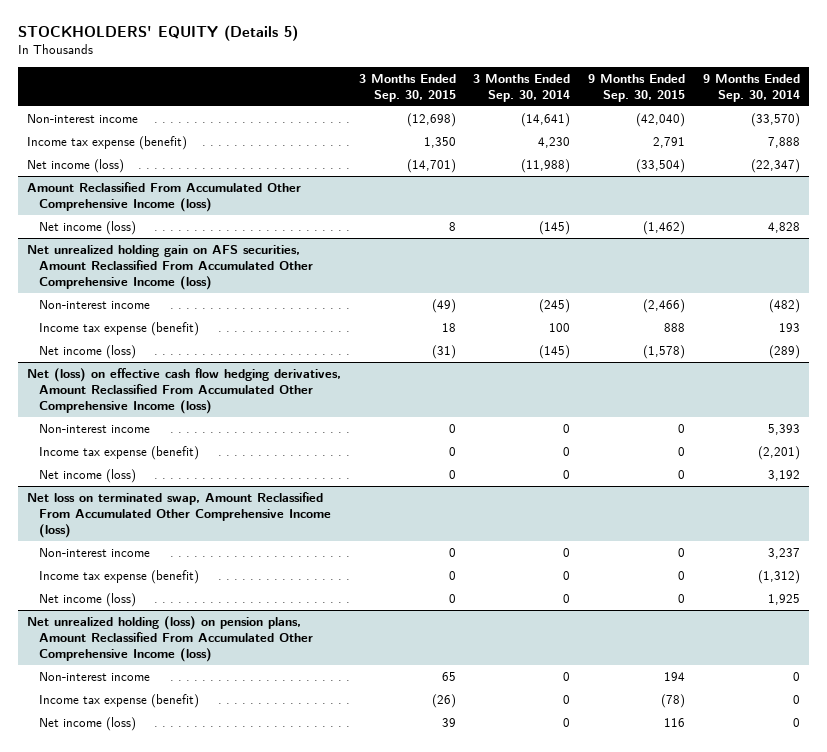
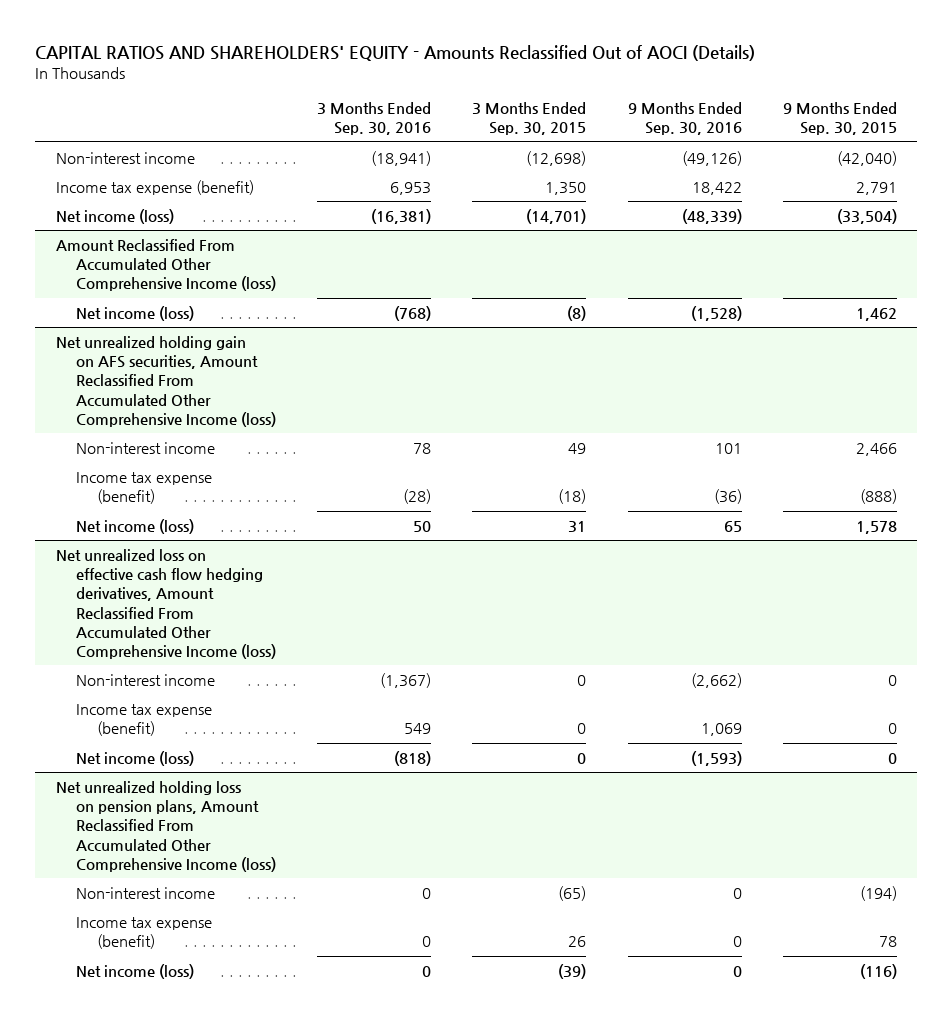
- STOCKHOLDERS' EQUITY (Details 5)
+ CAPITAL RATIOS AND SHAREHOLDERS' EQUITY - Amounts Reclassified Out of AOCI (Details)
- | 3 Months Ended Sep. 30, 2015 | 3 Months Ended Sep. 30, 2014 | 9 Months Ended Sep. 30, 2015 | 9 Months Ended Sep. 30, 2014
+ | 3 Months Ended Sep. 30, 2016 | 3 Months Ended Sep. 30, 2015 | 9 Months Ended Sep. 30, 2016 | 9 Months Ended Sep. 30, 2015
@ Amount Reclassified From Accumulated Other Comprehensive Income (loss)
- Net income (loss) | 8 | (145) | (1,462) | 4,828
+ Net income (loss) | (768) | (8) | (1,528) | 1,462
@ Net unrealized holding gain on AFS securities, Amount Reclassified From Accumulated Other Comprehensive Income (loss)
- Non-interest income | (49) | (245) | (2,466) | (482)
- Income tax expense (benefit) | 18 | 100 | 888 | 193
- Net income (loss) | (31) | (145) | (1,578) | (289)
- Net (loss) on effective cash flow hedging derivatives, Amount Reclassified From Accumulated Other Comprehensive Income (loss)
- Non-interest income | 0 | 0 | 0 | 5,393
- Income tax expense (benefit) | 0 | 0 | 0 | (2,201)
- Net income (loss) | 0 | 0 | 0 | 3,192
- Net loss on terminated swap, Amount Reclassified From Accumulated Other Comprehensive Income (loss)
@ Net unrealized holding gain on AFS securities, Amount Reclassified From Accumulated Other Comprehensive Income (loss)
+ Non-interest income | 78 | 49 | 101 | 2,466
+ Income tax expense (benefit) | (28) | (18) | (36) | (888)
+ Net income (loss) | 50 | 31 | 65 | 1,578
+ Net unrealized loss on effective cash flow hedging derivatives, Amount Reclassified From Accumulated Other Comprehensive Income (loss)
- Net unrealized holding (loss) on pension plans, Amount Reclassified From Accumulated Other Comprehensive Income (loss)
- Non-interest income | 65 | 0 | 194 | 0
- Income tax expense (benefit) | (26) | 0 | (78) | 0
- Net income (loss) | 39 | 0 | 116 | 0
+ Net unrealized holding loss on pension plans, Amount Reclassified From Accumulated Other Comprehensive Income (loss)
+ Non-interest income | 0 | (65) | 0 | (194)
+ Income tax expense (benefit) | 0 | 26 | 0 | 78
+ Net income (loss) | 0 | (39) | 0 | (116)

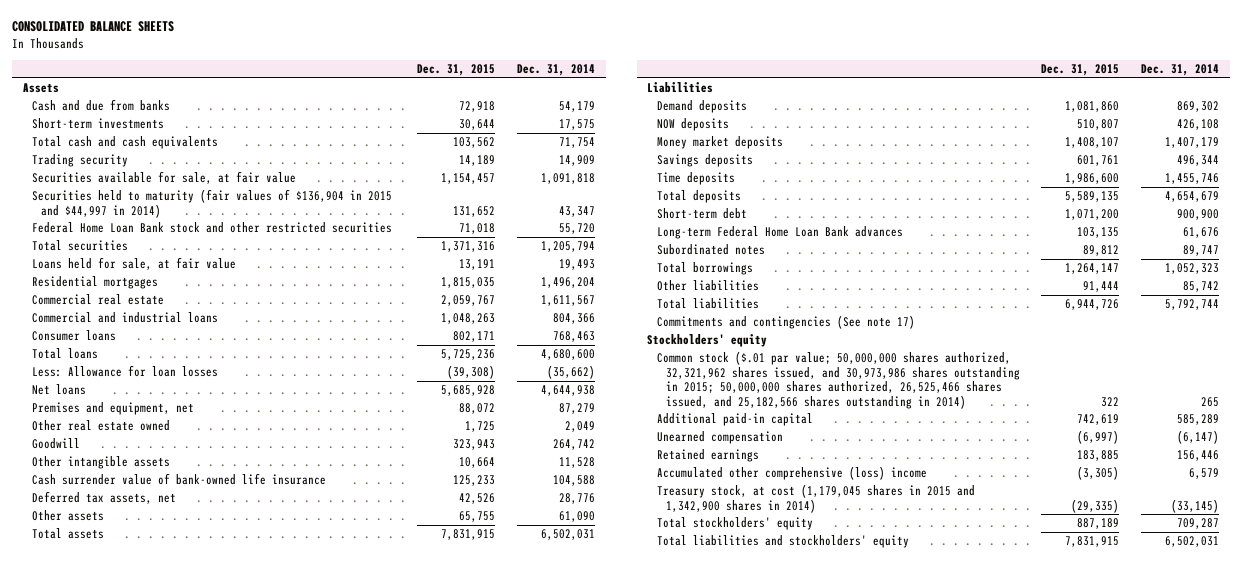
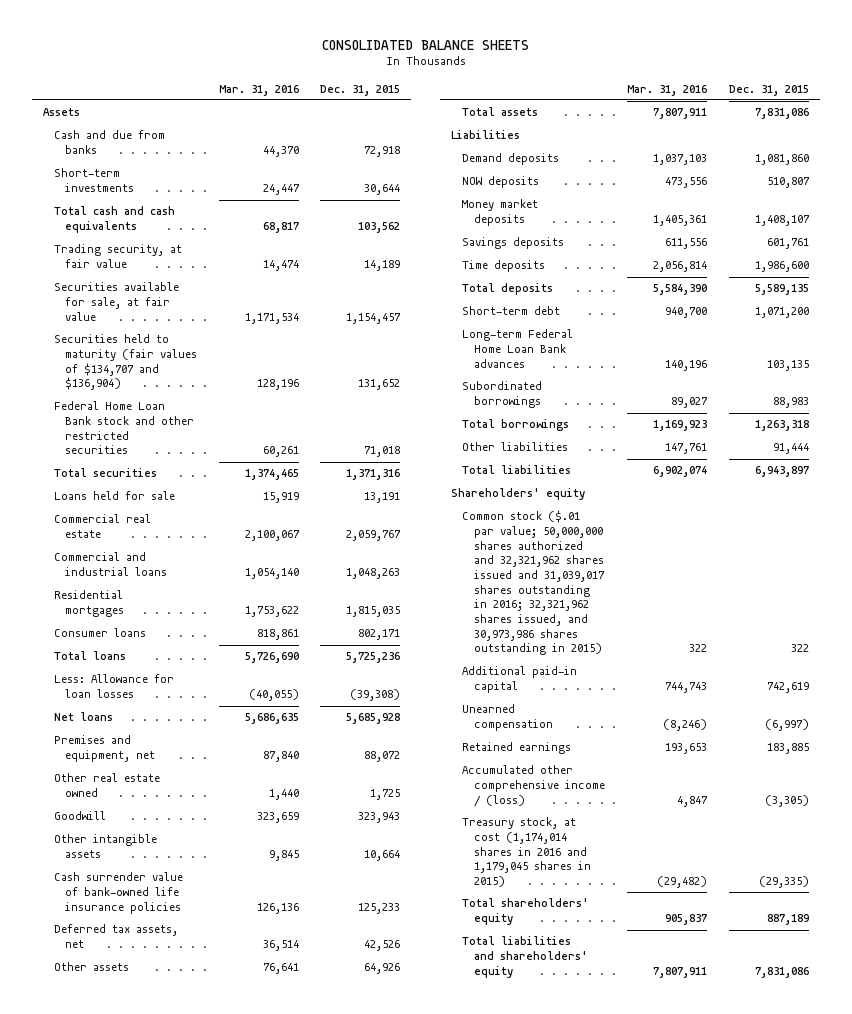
- | Dec. 31, 2015 | Dec. 31, 2014
+ | Mar. 31, 2016 | Dec. 31, 2015
- Trading security | 14,189 | 14,909
+ Trading security, at fair value | 14,474 | 14,189
- Securities held to maturity (fair values of $136,904 in 2015 and $44,997 in 2014) | 131,652 | 43,347
+ Securities held to maturity (fair values of $134,707 and $136,904) | 128,196 | 131,652
- Loans held for sale, at fair value | 13,191 | 19,493
+ Loans held for sale | 15,919 | 13,191
moved down: Residential mortgages | 1,753,622 | 1,815,035
- Cash surrender value of bank-owned life insurance | 125,233 | 104,588
+ Cash surrender value of bank-owned life insurance policies | 126,136 | 125,233
- Other assets | 65,755 | 61,090
- Total assets | 7,831,915 | 6,502,031
+ Other assets | 76,641 | 64,926
+ Total assets | 7,807,911 | 7,831,086
- Subordinated notes | 89,812 | 89,747
- Total borrowings | 1,264,147 | 1,052,323
+ Subordinated borrowings | 89,027 | 88,983
+ Total borrowings | 1,169,923 | 1,263,318
- Total liabilities | 6,944,726 | 5,792,744
- Commitments and contingencies (See note 17)
- Stockholders' equity
- Common stock ($.01 par value; 50,000,000 shares authorized, 32,321,962 shares issued, and 30,973,986 shares outstanding in 2015; 50,000,000 shares authorized, 26,525,466 shares issued, and 25,182,566 shares outstanding in 2014) | 322 | 265
+ Total liabilities | 6,902,074 | 6,943,897
+ Shareholders' equity
+ Common stock ($.01 par value; 50,000,000 shares authorized and 32,321,962 shares issued and 31,039,017 shares outstanding in 2016; 32,321,962 shares issued, and 30,973,986 shares outstanding in 2015) | 322 | 322
- Accumulated other comprehensive (loss) income | (3,305) | 6,579
- Treasury stock, at cost (1,179,045 shares in 2015 and 1,342,900 shares in 2014) | (29,335) | (33,145)
- Total stockholders' equity | 887,189 | 709,287
- Total liabilities and stockholders' equity | 7,831,915 | 6,502,031
+ Accumulated other comprehensive income / (loss) | 4,847 | (3,305)
+ Treasury stock, at cost (1,174,014 shares in 2016 and 1,179,045 shares in 2015) | (29,482) | (29,335)
+ Total shareholders' equity | 905,837 | 887,189
+ Total liabilities and shareholders' equity | 7,807,911 | 7,831,086

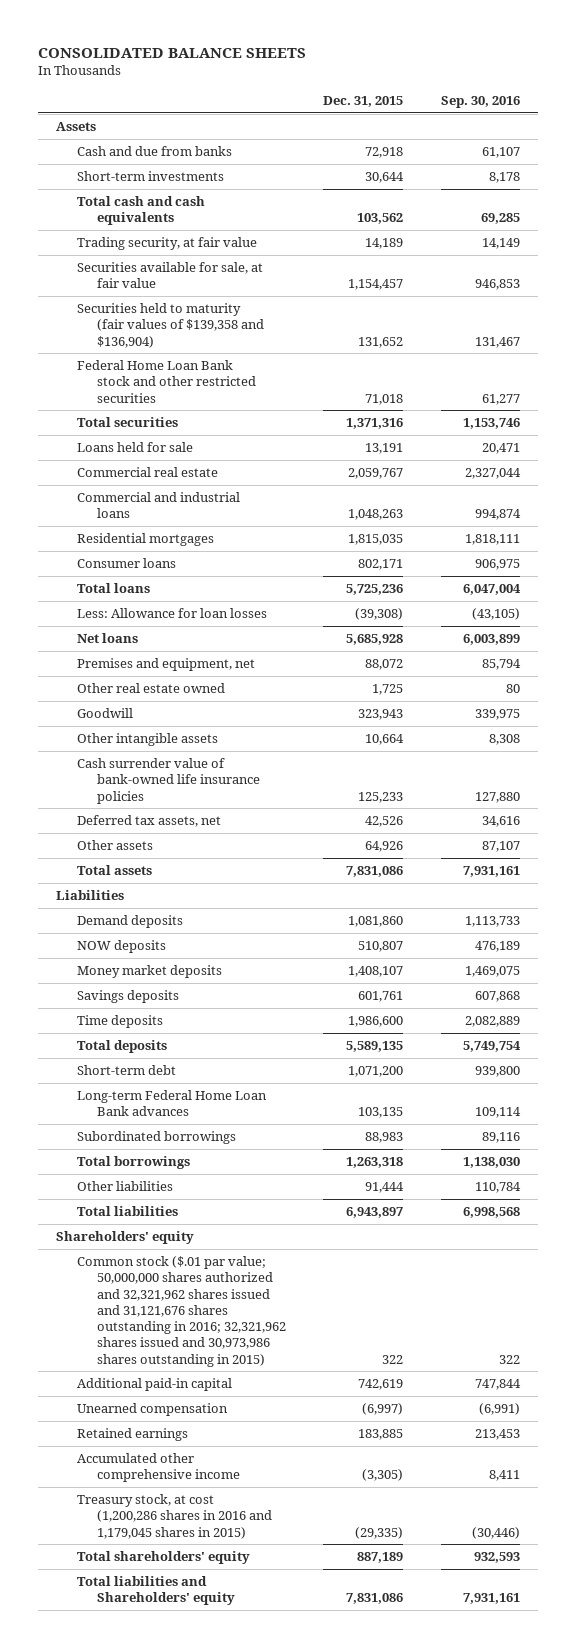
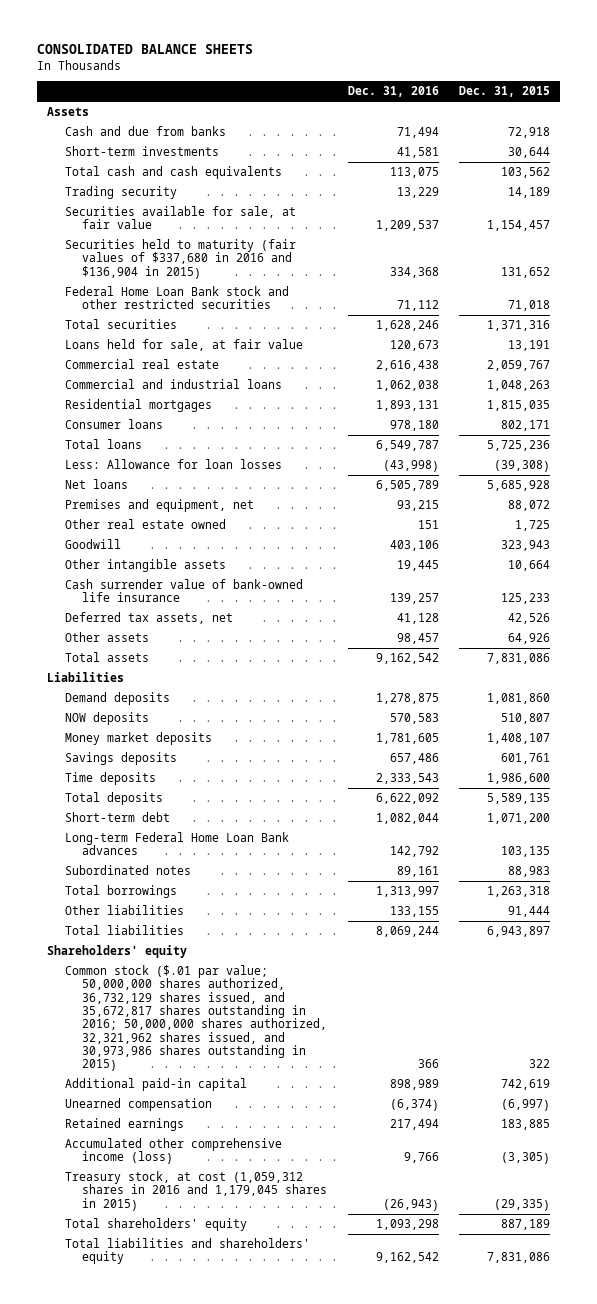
- | Dec. 31, 2015 | Sep. 30, 2016
+ | Dec. 31, 2016 | Dec. 31, 2015
- Trading security, at fair value | 14,189 | 14,149
+ Trading security | 13,229 | 14,189
- Securities held to maturity (fair values of $139,358 and $136,904) | 131,652 | 131,467
+ Securities held to maturity (fair values of $337,680 in 2016 and $136,904 in 2015) | 334,368 | 131,652
- Loans held for sale | 13,191 | 20,471
+ Loans held for sale, at fair value | 120,673 | 13,191
- Cash surrender value of bank-owned life insurance policies | 125,233 | 127,880
+ Cash surrender value of bank-owned life insurance | 139,257 | 125,233
- Subordinated borrowings | 88,983 | 89,116
+ Subordinated notes | 89,161 | 88,983
- Common stock ($.01 par value; 50,000,000 shares authorized and 32,321,962 shares issued and 31,121,676 shares outstanding in 2016; 32,321,962 shares issued and 30,973,986 shares outstanding in 2015) | 322 | 322
+ Common stock ($.01 par value; 50,000,000 shares authorized, 36,732,129 shares issued, and 35,672,817 shares outstanding in 2016; 50,000,000 shares authorized, 32,321,962 shares issued, and 30,973,986 shares outstanding in 2015) | 366 | 322
- Accumulated other comprehensive income | (3,305) | 8,411
- Treasury stock, at cost (1,200,286 shares in 2016 and 1,179,045 shares in 2015) | (29,335) | (30,446)
+ Accumulated other comprehensive income (loss) | 9,766 | (3,305)
+ Treasury stock, at cost (1,059,312 shares in 2016 and 1,179,045 shares in 2015) | (26,943) | (29,335)
- Total liabilities and Shareholders' equity | 7,831,086 | 7,931,161
+ Total liabilities and shareholders' equity | 9,162,542 | 7,831,086

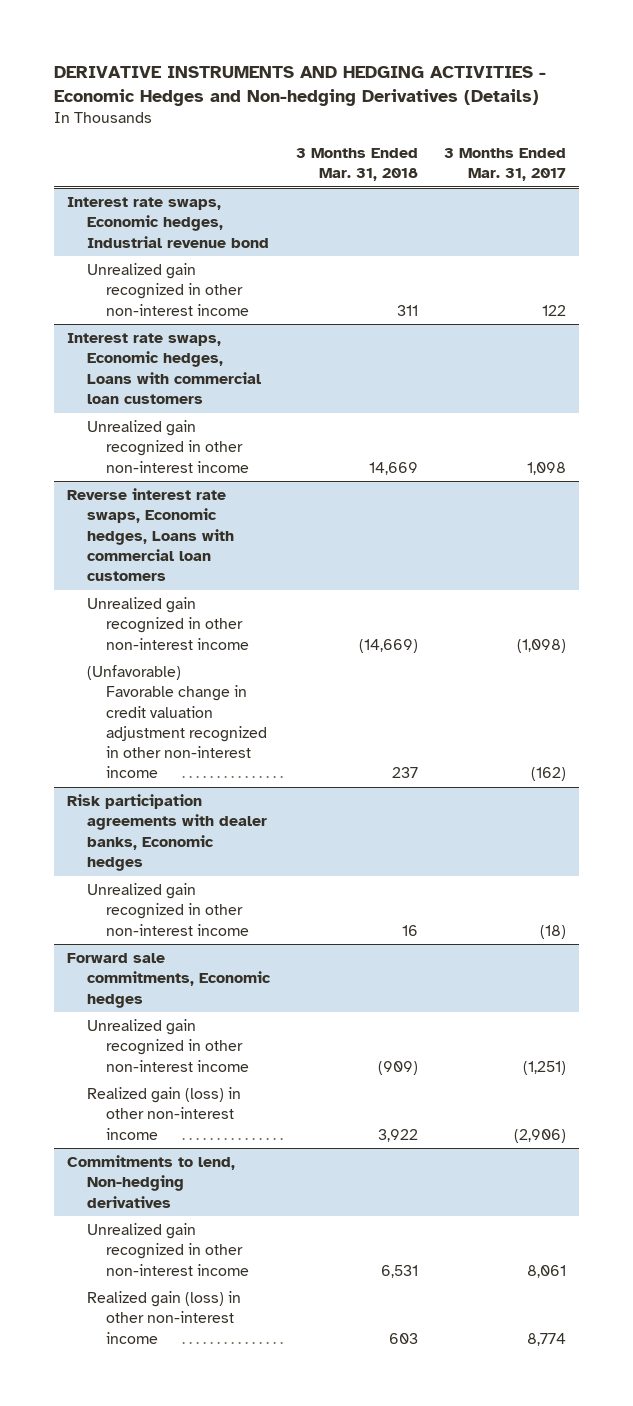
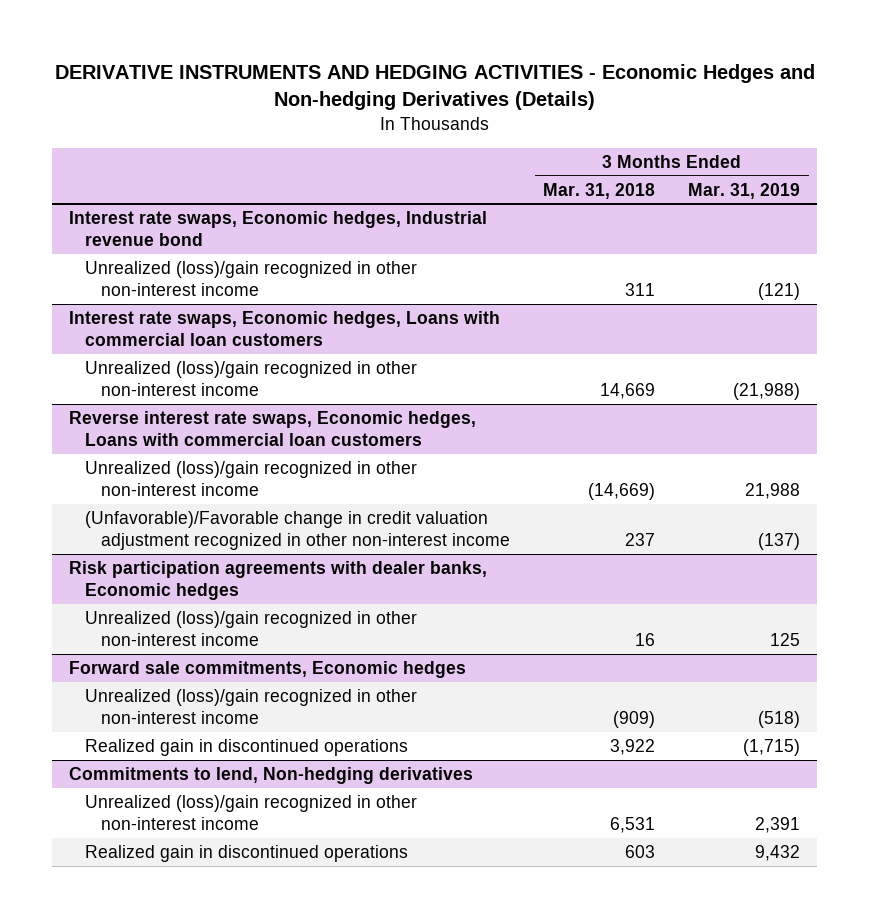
- | 3 Months Ended Mar. 31, 2018 | 3 Months Ended Mar. 31, 2017
+ | 3 Months Ended Mar. 31, 2018 | 3 Months Ended Mar. 31, 2019
@ Interest rate swaps, Economic hedges, Industrial revenue bond
- Unrealized gain recognized in other non-interest income | 311 | 122
+ Unrealized (loss)/gain recognized in other non-interest income | 311 | (121)
@ Interest rate swaps, Economic hedges, Loans with commercial loan customers
- Unrealized gain recognized in other non-interest income | 14,669 | 1,098
+ Unrealized (loss)/gain recognized in other non-interest income | 14,669 | (21,988)
@ Reverse interest rate swaps, Economic hedges, Loans with commercial loan customers
- Unrealized gain recognized in other non-interest income | (14,669) | (1,098)
- (Unfavorable) Favorable change in credit valuation adjustment recognized in other non-interest income | 237 | (162)
+ Unrealized (loss)/gain recognized in other non-interest income | (14,669) | 21,988
+ (Unfavorable)/Favorable change in credit valuation adjustment recognized in other non-interest income | 237 | (137)
@ Risk participation agreements with dealer banks, Economic hedges
- Unrealized gain recognized in other non-interest income | 16 | (18)
+ Unrealized (loss)/gain recognized in other non-interest income | 16 | 125
@ Forward sale commitments, Economic hedges
- Unrealized gain recognized in other non-interest income | (909) | (1,251)
- Realized gain (loss) in other non-interest income | 3,922 | (2,906)
+ Unrealized (loss)/gain recognized in other non-interest income | (909) | (518)
+ Realized gain in discontinued operations | 3,922 | (1,715)
@ Commitments to lend, Non-hedging derivatives
- Unrealized gain recognized in other non-interest income | 6,531 | 8,061
- Realized gain (loss) in other non-interest income | 603 | 8,774
+ Unrealized (loss)/gain recognized in other non-interest income | 6,531 | 2,391
+ Realized gain in discontinued operations | 603 | 9,432

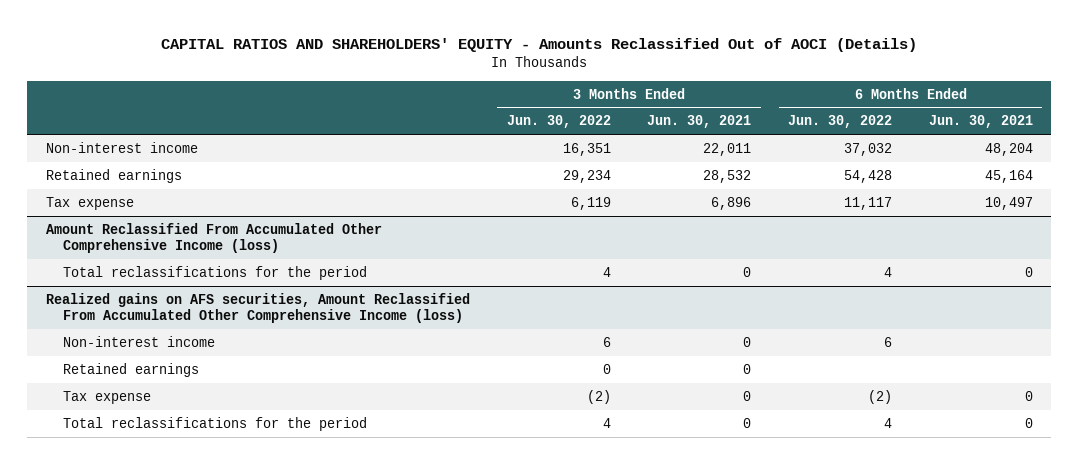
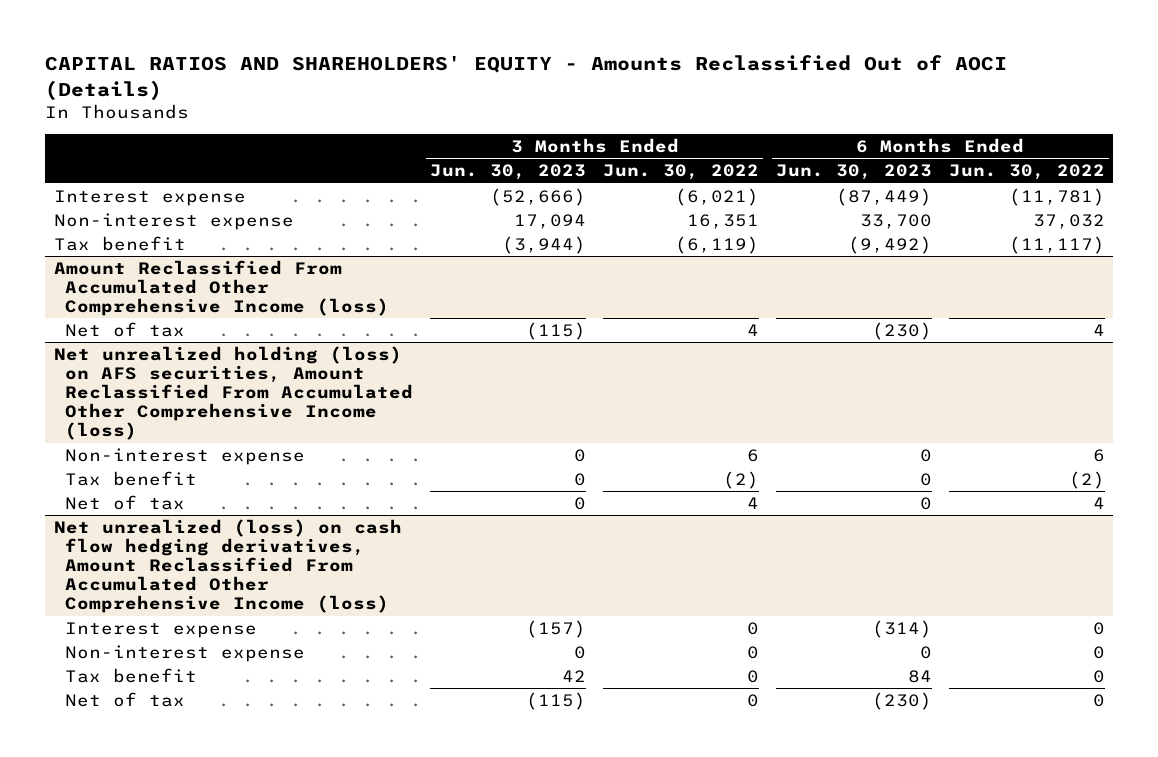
- | 3 Months Ended Jun. 30, 2022 | 3 Months Ended Jun. 30, 2021 | 6 Months Ended Jun. 30, 2022 | 6 Months Ended Jun. 30, 2021
+ | 3 Months Ended Jun. 30, 2023 | 3 Months Ended Jun. 30, 2022 | 6 Months Ended Jun. 30, 2023 | 6 Months Ended Jun. 30, 2022
- Non-interest income | 16,351 | 22,011 | 37,032 | 48,204
- Retained earnings | 29,234 | 28,532 | 54,428 | 45,164
- Tax expense | 6,119 | 6,896 | 11,117 | 10,497
+ Interest expense | (52,666) | (6,021) | (87,449) | (11,781)
+ Non-interest expense | 17,094 | 16,351 | 33,700 | 37,032
+ Tax benefit | (3,944) | (6,119) | (9,492) | (11,117)
@ Amount Reclassified From Accumulated Other Comprehensive Income (loss)
- Total reclassifications for the period | 4 | 0 | 4 | 0
- Realized gains on AFS securities, Amount Reclassified From Accumulated Other Comprehensive Income (loss)
- Non-interest income | 6 | 0 | 6 |
- Retained earnings | 0 | 0 | |
- Tax expense | (2) | 0 | (2) | 0
- Total reclassifications for the period | 4 | 0 | 4 | 0
@ Amount Reclassified From Accumulated Other Comprehensive Income (loss)
+ Net of tax | (115) | 4 | (230) | 4
+ Net unrealized holding (loss) on AFS securities, Amount Reclassified From Accumulated Other Comprehensive Income (loss)
+ Non-interest expense | 0 | 6 | 0 | 6
+ Tax benefit | 0 | (2) | 0 | (2)
+ Net of tax | 0 | 4 | 0 | 4
+ Net unrealized (loss) on cash flow hedging derivatives, Amount Reclassified From Accumulated Other Comprehensive Income (loss)
+ Interest expense | (157) | 0 | (314) | 0
+ Non-interest expense | 0 | 0 | 0 | 0
+ Tax benefit | 42 | 0 | 84 | 0
+ Net of tax | (115) | 0 | (230) | 0

